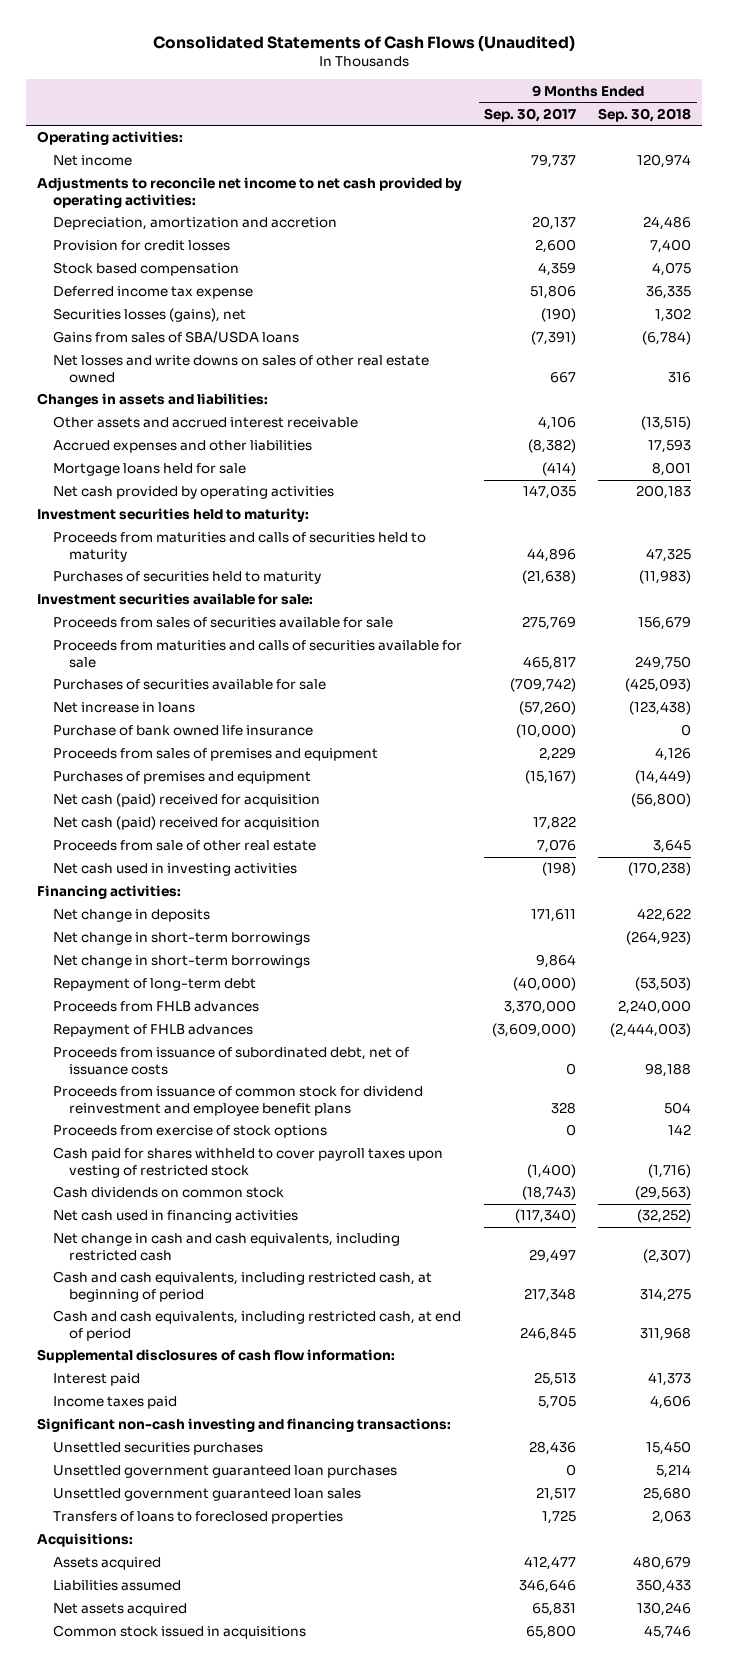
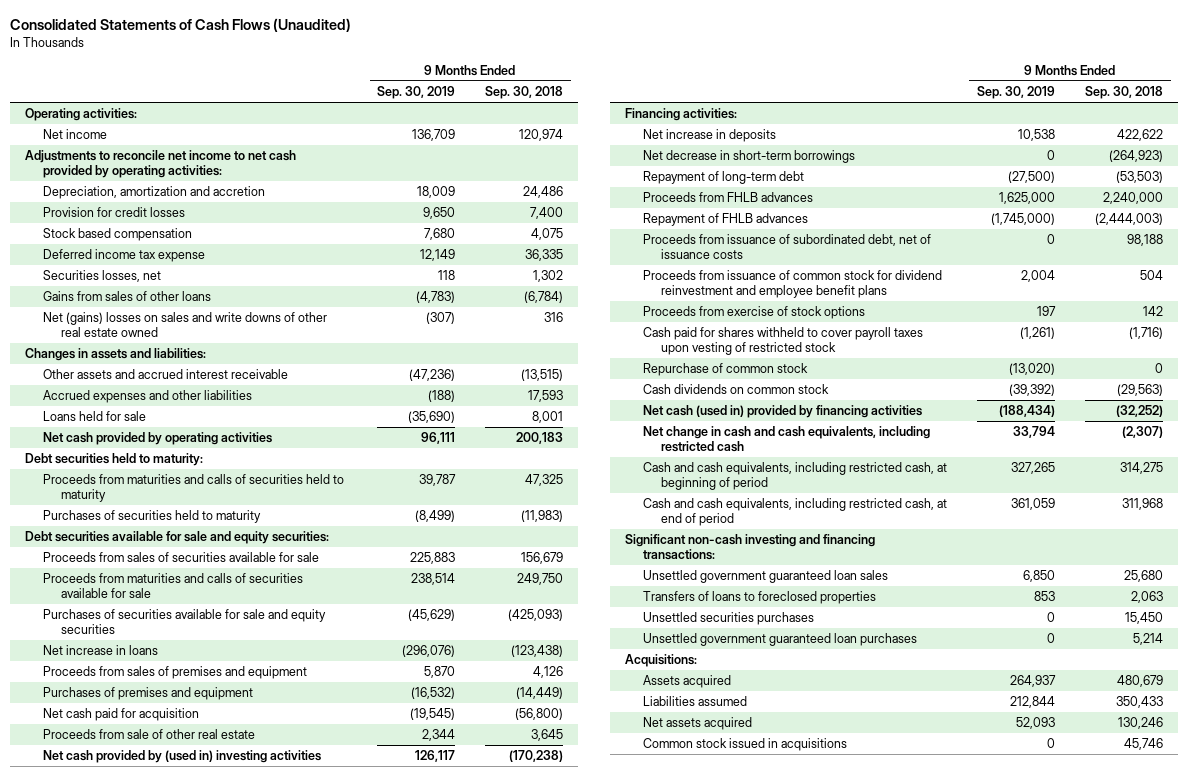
- | 9 Months Ended Sep. 30, 2017 | 9 Months Ended Sep. 30, 2018
+ | 9 Months Ended Sep. 30, 2019 | 9 Months Ended Sep. 30, 2018
- Securities losses (gains), net | (190) | 1,302
- Gains from sales of SBA/USDA loans | (7,391) | (6,784)
- Net losses and write downs on sales of other real estate owned | 667 | 316
+ Securities losses, net | 118 | 1,302
+ Gains from sales of other loans | (4,783) | (6,784)
+ Net (gains) losses on sales and write downs of other real estate owned | (307) | 316
- Mortgage loans held for sale | (414) | 8,001
+ Loans held for sale | (35,690) | 8,001
- Investment securities held to maturity:
+ Debt securities held to maturity:
- Investment securities available for sale:
+ Debt securities available for sale and equity securities:
- Purchases of securities available for sale | (709,742) | (425,093)
+ Purchases of securities available for sale and equity securities | (45,629) | (425,093)
- Purchase of bank owned life insurance | (10,000) | 0
- Net cash (paid) received for acquisition | | (56,800)
- Net cash (paid) received for acquisition | 17,822 |
+ Net cash paid for acquisition | (19,545) | (56,800)
- Net cash used in investing activities | (198) | (170,238)
+ Net cash provided by (used in) investing activities | 126,117 | (170,238)
- Net change in deposits | 171,611 | 422,622
- Net change in short-term borrowings | | (264,923)
- Net change in short-term borrowings | 9,864 |
+ Net increase in deposits | 10,538 | 422,622
+ Net decrease in short-term borrowings | 0 | (264,923)
+ Repurchase of common stock | (13,020) | 0
- Net cash used in financing activities | (117,340) | (32,252)
+ Net cash (used in) provided by financing activities | (188,434) | (32,252)
- Supplemental disclosures of cash flow information:
- Interest paid | 25,513 | 41,373
- Income taxes paid | 5,705 | 4,606
moved down: Unsettled securities purchases | 0 | 15,450
moved down: Unsettled government guaranteed loan purchases | 0 | 5,214

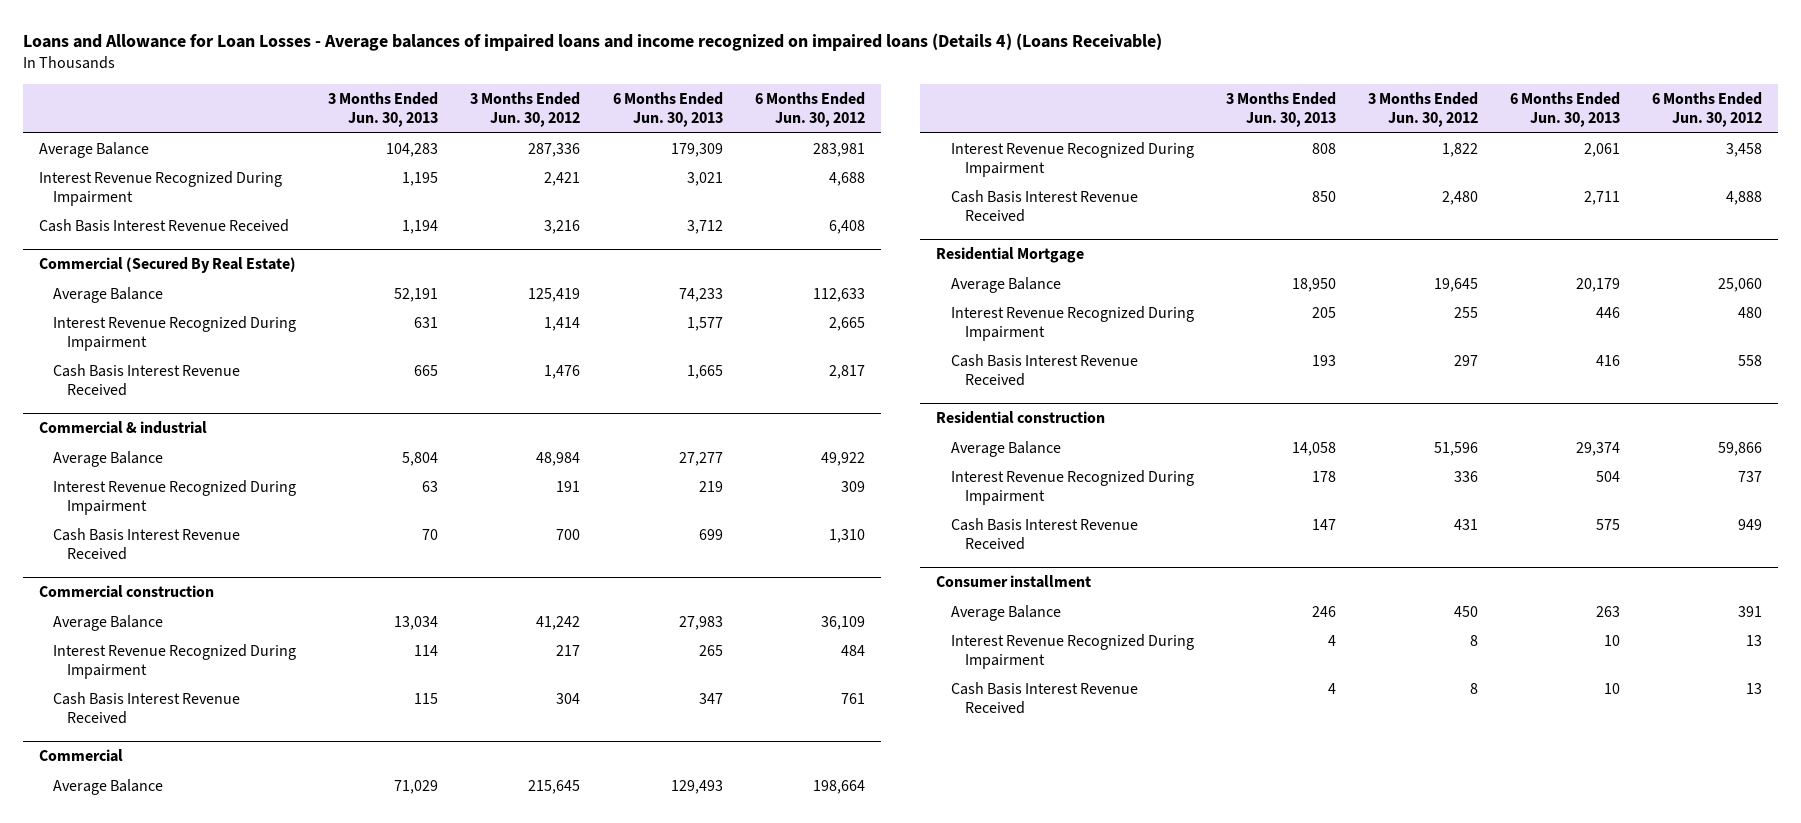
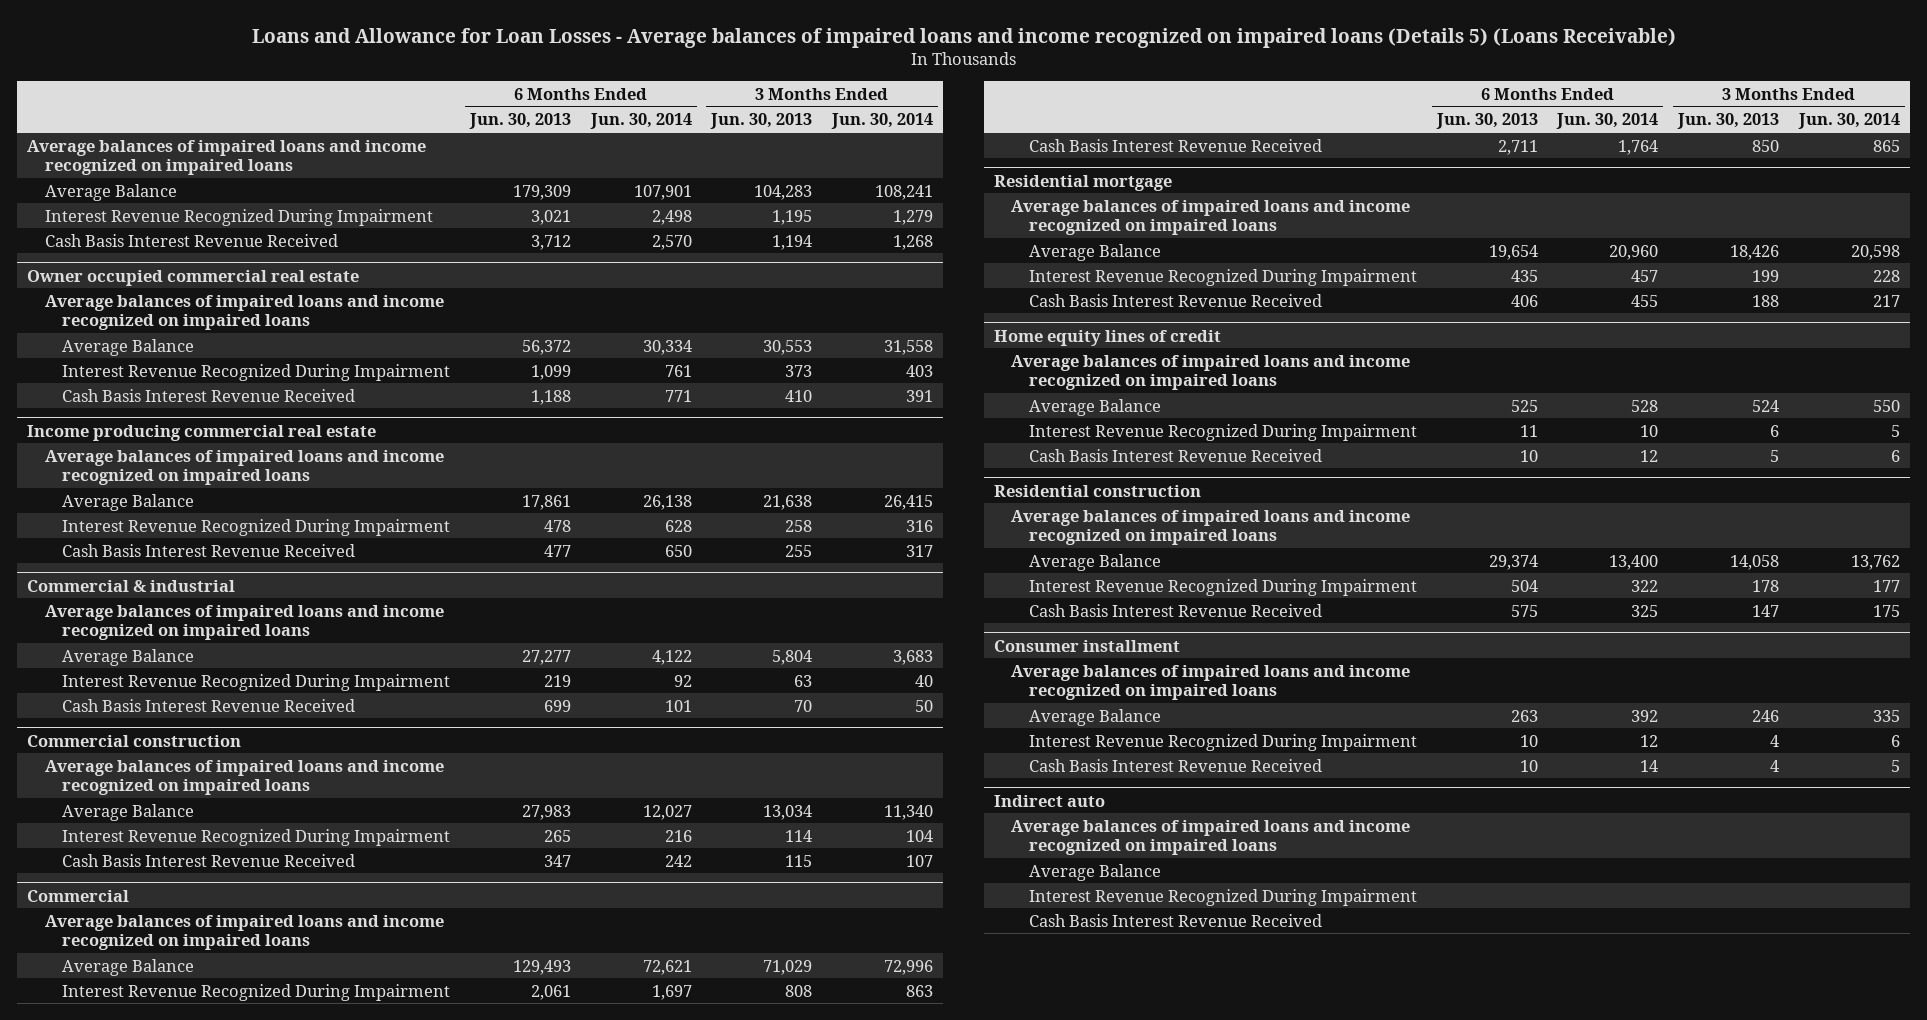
- Loans and Allowance for Loan Losses - Average balances of impaired loans and income recognized on impaired loans (Details 4) (Loans Receivable)
+ Loans and Allowance for Loan Losses - Average balances of impaired loans and income recognized on impaired loans (Details 5) (Loans Receivable)
- | 3 Months Ended Jun. 30, 2013 | 3 Months Ended Jun. 30, 2012 | 6 Months Ended Jun. 30, 2013 | 6 Months Ended Jun. 30, 2012
+ | 6 Months Ended Jun. 30, 2013 | 6 Months Ended Jun. 30, 2014 | 3 Months Ended Jun. 30, 2013 | 3 Months Ended Jun. 30, 2014
+ Average balances of impaired loans and income recognized on impaired loans
- Commercial (Secured By Real Estate)
- Average Balance | 52,191 | 125,419 | 74,233 | 112,633
- Interest Revenue Recognized During Impairment | 631 | 1,414 | 1,577 | 2,665
- Cash Basis Interest Revenue Received | 665 | 1,476 | 1,665 | 2,817
+ Owner occupied commercial real estate
+ Average balances of impaired loans and income recognized on impaired loans
+ Average Balance | 56,372 | 30,334 | 30,553 | 31,558
+ Interest Revenue Recognized During Impairment | 1,099 | 761 | 373 | 403
+ Cash Basis Interest Revenue Received | 1,188 | 771 | 410 | 391
+ Income producing commercial real estate
+ Average balances of impaired loans and income recognized on impaired loans
+ Average Balance | 17,861 | 26,138 | 21,638 | 26,415
+ Interest Revenue Recognized During Impairment | 478 | 628 | 258 | 316
+ Cash Basis Interest Revenue Received | 477 | 650 | 255 | 317
@ Commercial & industrial
+ Average balances of impaired loans and income recognized on impaired loans
@ Commercial construction
+ Average balances of impaired loans and income recognized on impaired loans
@ Commercial
+ Average balances of impaired loans and income recognized on impaired loans
- Residential Mortgage
- Average Balance | 18,950 | 19,645 | 20,179 | 25,060
- Interest Revenue Recognized During Impairment | 205 | 255 | 446 | 480
- Cash Basis Interest Revenue Received | 193 | 297 | 416 | 558
+ Residential mortgage
+ Average balances of impaired loans and income recognized on impaired loans
+ Average Balance | 19,654 | 20,960 | 18,426 | 20,598
+ Interest Revenue Recognized During Impairment | 435 | 457 | 199 | 228
+ Cash Basis Interest Revenue Received | 406 | 455 | 188 | 217
+ Home equity lines of credit
+ Average balances of impaired loans and income recognized on impaired loans
+ Average Balance | 525 | 528 | 524 | 550
+ Interest Revenue Recognized During Impairment | 11 | 10 | 6 | 5
+ Cash Basis Interest Revenue Received | 10 | 12 | 5 | 6
@ Residential construction
+ Average balances of impaired loans and income recognized on impaired loans
@ Consumer installment
+ Average balances of impaired loans and income recognized on impaired loans
+ Indirect auto
+ Average balances of impaired loans and income recognized on impaired loans
+ Average Balance
+ Interest Revenue Recognized During Impairment
+ Cash Basis Interest Revenue Received

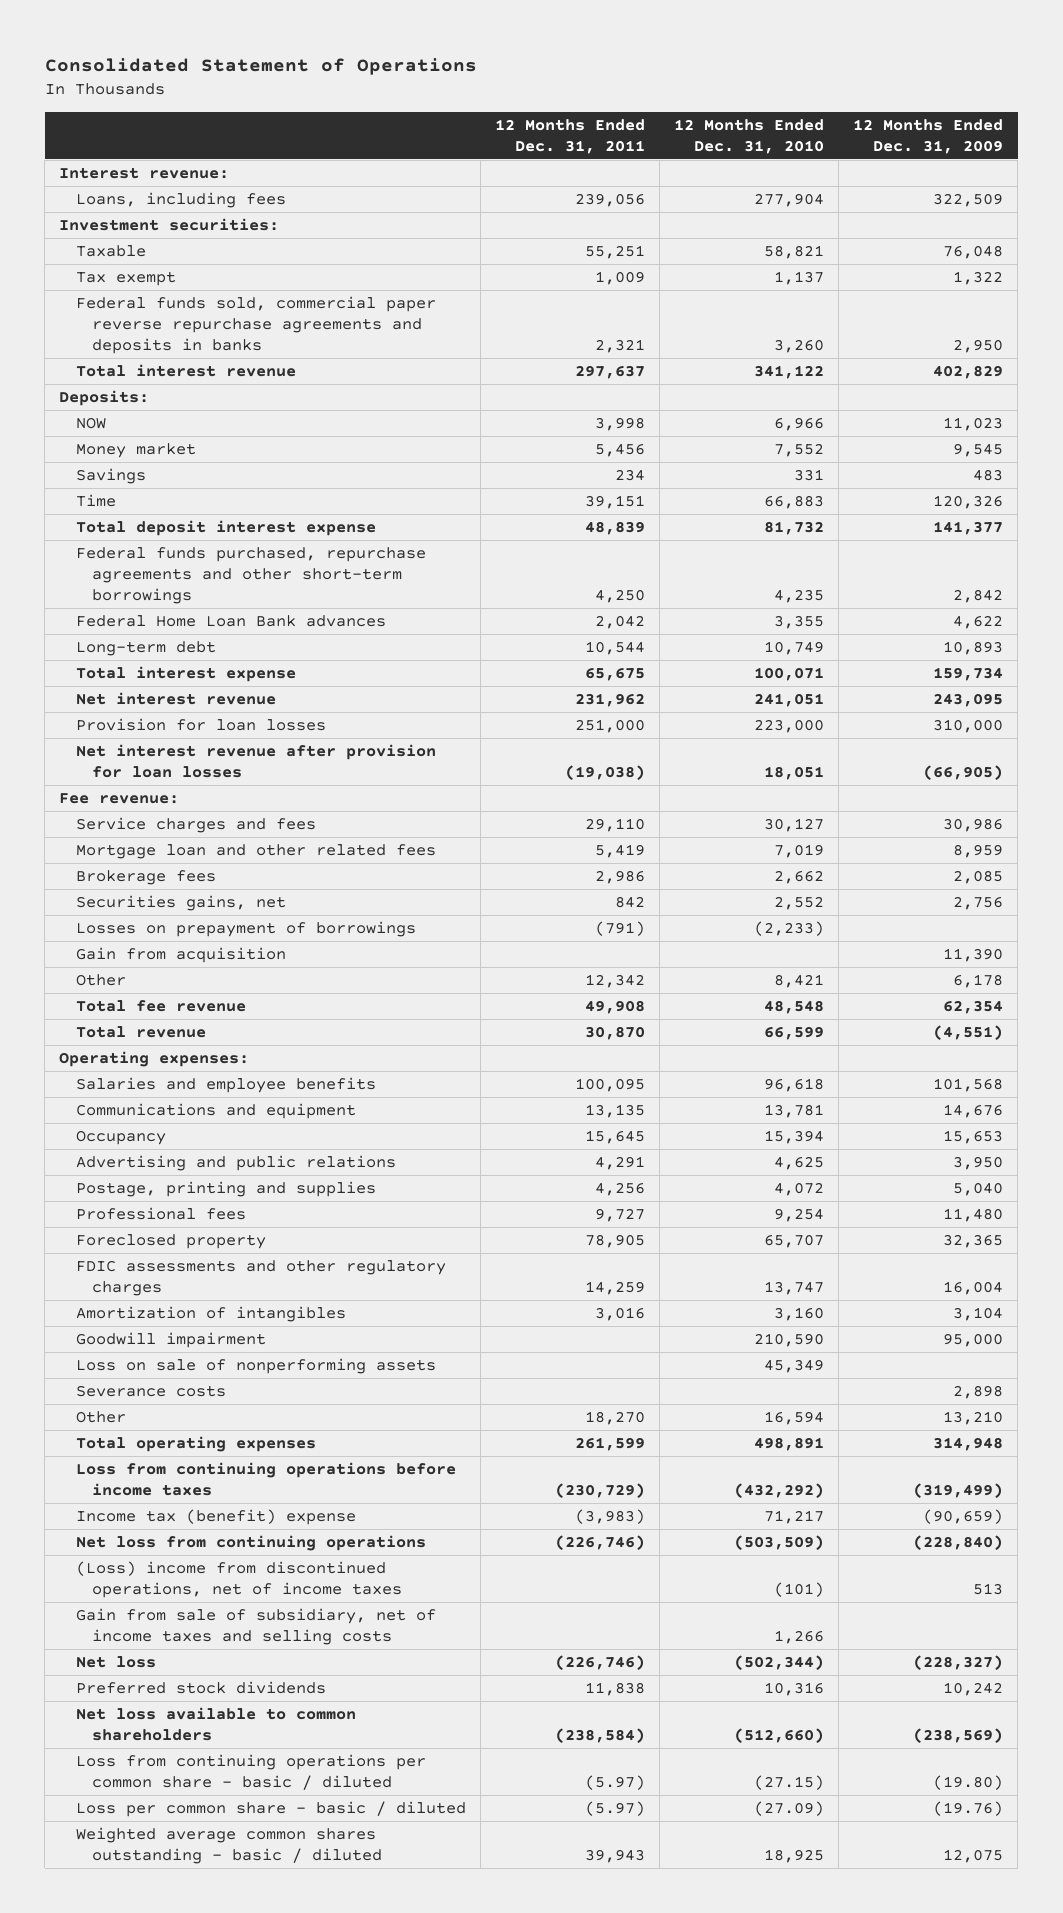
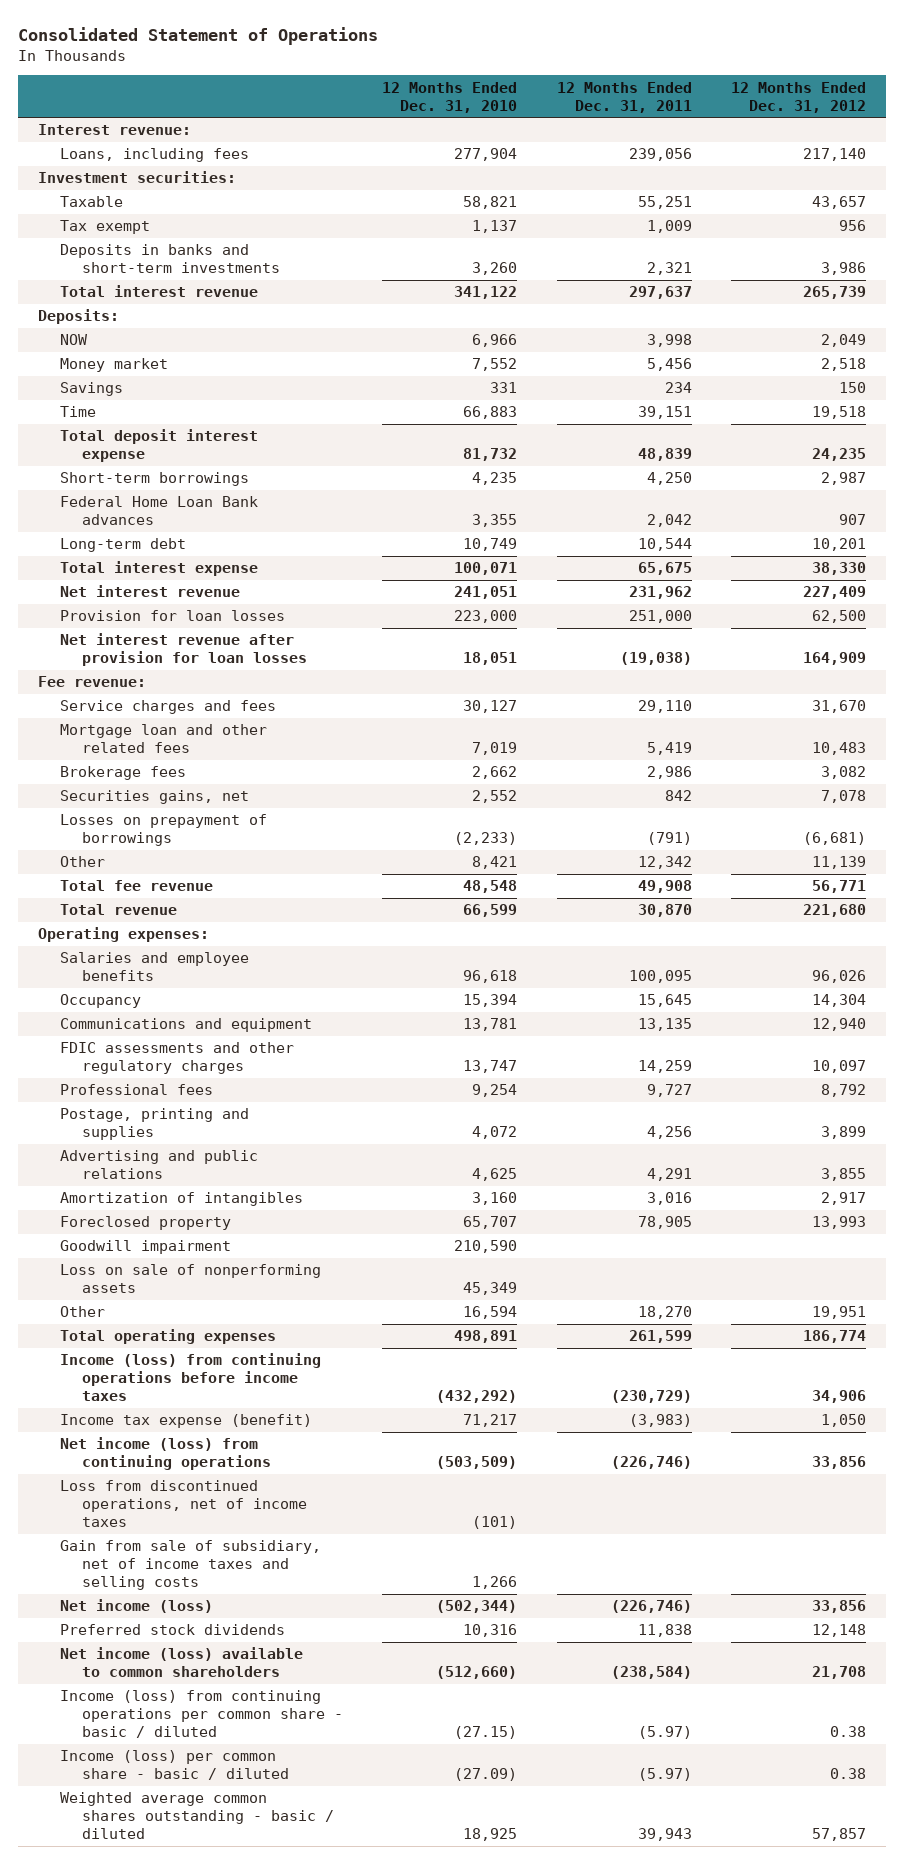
- | 12 Months Ended Dec. 31, 2011 | 12 Months Ended Dec. 31, 2010 | 12 Months Ended Dec. 31, 2009
+ | 12 Months Ended Dec. 31, 2010 | 12 Months Ended Dec. 31, 2011 | 12 Months Ended Dec. 31, 2012
- Federal funds sold, commercial paper reverse repurchase agreements and deposits in banks | 2,321 | 3,260 | 2,950
+ Deposits in banks and short-term investments | 3,260 | 2,321 | 3,986
- Federal funds purchased, repurchase agreements and other short-term borrowings | 4,250 | 4,235 | 2,842
+ Short-term borrowings | 4,235 | 4,250 | 2,987
- Gain from acquisition | | | 11,390
moved down: Communications and equipment | 13,781 | 13,135 | 12,940
moved down: Professional fees | 9,254 | 9,727 | 8,792
moved down: Postage, printing and supplies | 4,072 | 4,256 | 3,899
moved down: Advertising and public relations | 4,625 | 4,291 | 3,855
moved down: Foreclosed property | 65,707 | 78,905 | 13,993
- Severance costs | | | 2,898
- Loss from continuing operations before income taxes | (230,729) | (432,292) | (319,499)
- Income tax (benefit) expense | (3,983) | 71,217 | (90,659)
- Net loss from continuing operations | (226,746) | (503,509) | (228,840)
- (Loss) income from discontinued operations, net of income taxes | | (101) | 513
+ Income (loss) from continuing operations before income taxes | (432,292) | (230,729) | 34,906
+ Income tax expense (benefit) | 71,217 | (3,983) | 1,050
+ Net income (loss) from continuing operations | (503,509) | (226,746) | 33,856
+ Loss from discontinued operations, net of income taxes | (101) | |
- Net loss | (226,746) | (502,344) | (228,327)
+ Net income (loss) | (502,344) | (226,746) | 33,856
- Net loss available to common shareholders | (238,584) | (512,660) | (238,569)
- Loss from continuing operations per common share - basic / diluted | (5.97) | (27.15) | (19.80)
- Loss per common share - basic / diluted | (5.97) | (27.09) | (19.76)
+ Net income (loss) available to common shareholders | (512,660) | (238,584) | 21,708
+ Income (loss) from continuing operations per common share - basic / diluted | (27.15) | (5.97) | 0.38
+ Income (loss) per common share - basic / diluted | (27.09) | (5.97) | 0.38

